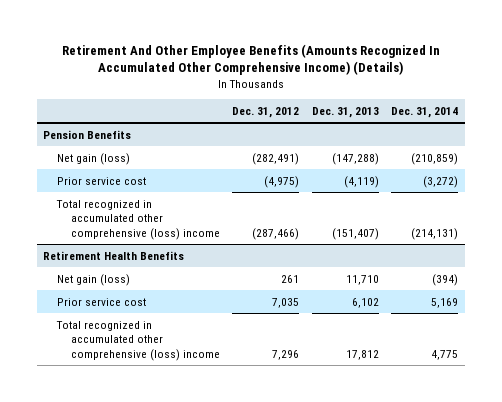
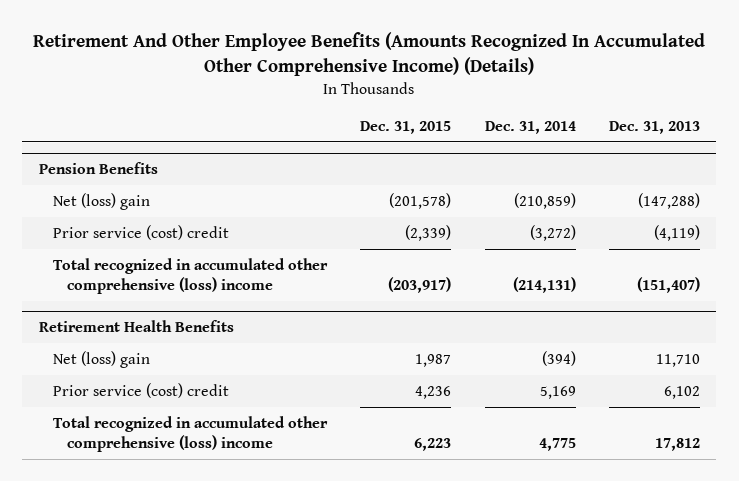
- | Dec. 31, 2012 | Dec. 31, 2013 | Dec. 31, 2014
+ | Dec. 31, 2015 | Dec. 31, 2014 | Dec. 31, 2013
@ Pension Benefits
- Net gain (loss) | (282,491) | (147,288) | (210,859)
- Prior service cost | (4,975) | (4,119) | (3,272)
+ Net (loss) gain | (201,578) | (210,859) | (147,288)
+ Prior service (cost) credit | (2,339) | (3,272) | (4,119)
@ Retirement Health Benefits
- Net gain (loss) | 261 | 11,710 | (394)
- Prior service cost | 7,035 | 6,102 | 5,169
+ Net (loss) gain | 1,987 | (394) | 11,710
+ Prior service (cost) credit | 4,236 | 5,169 | 6,102

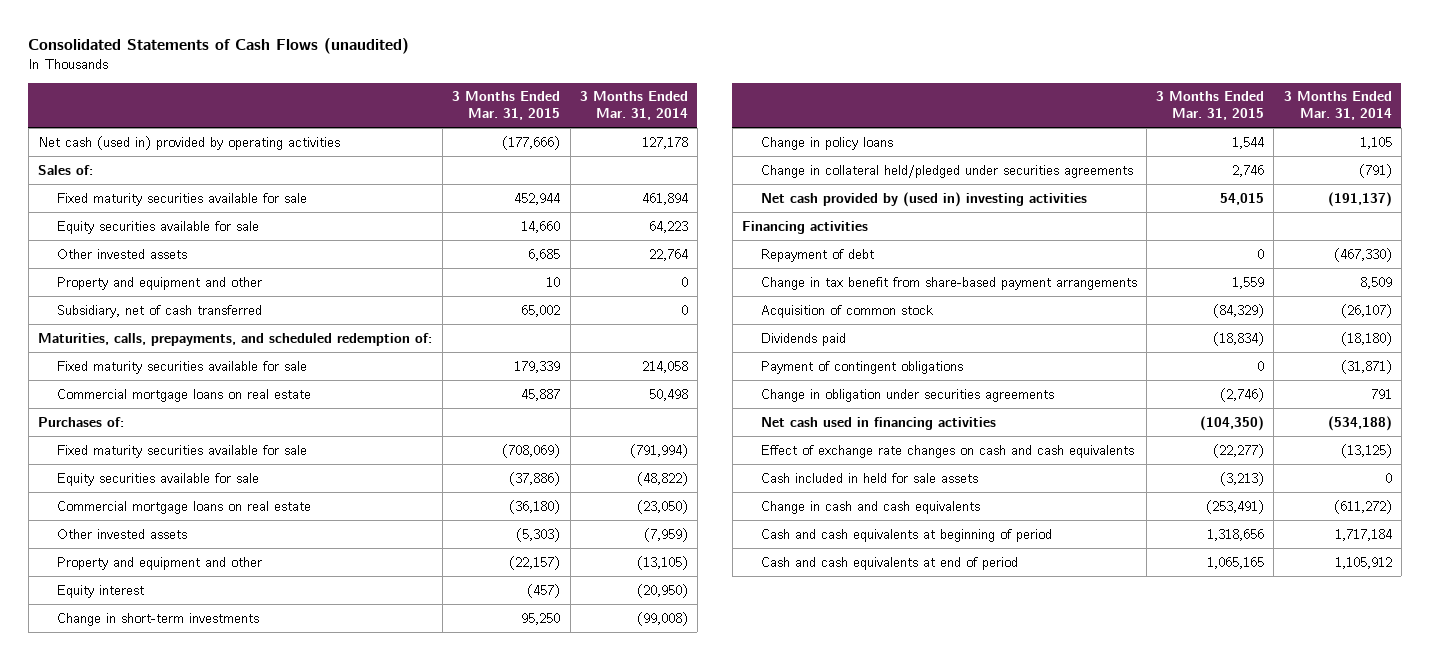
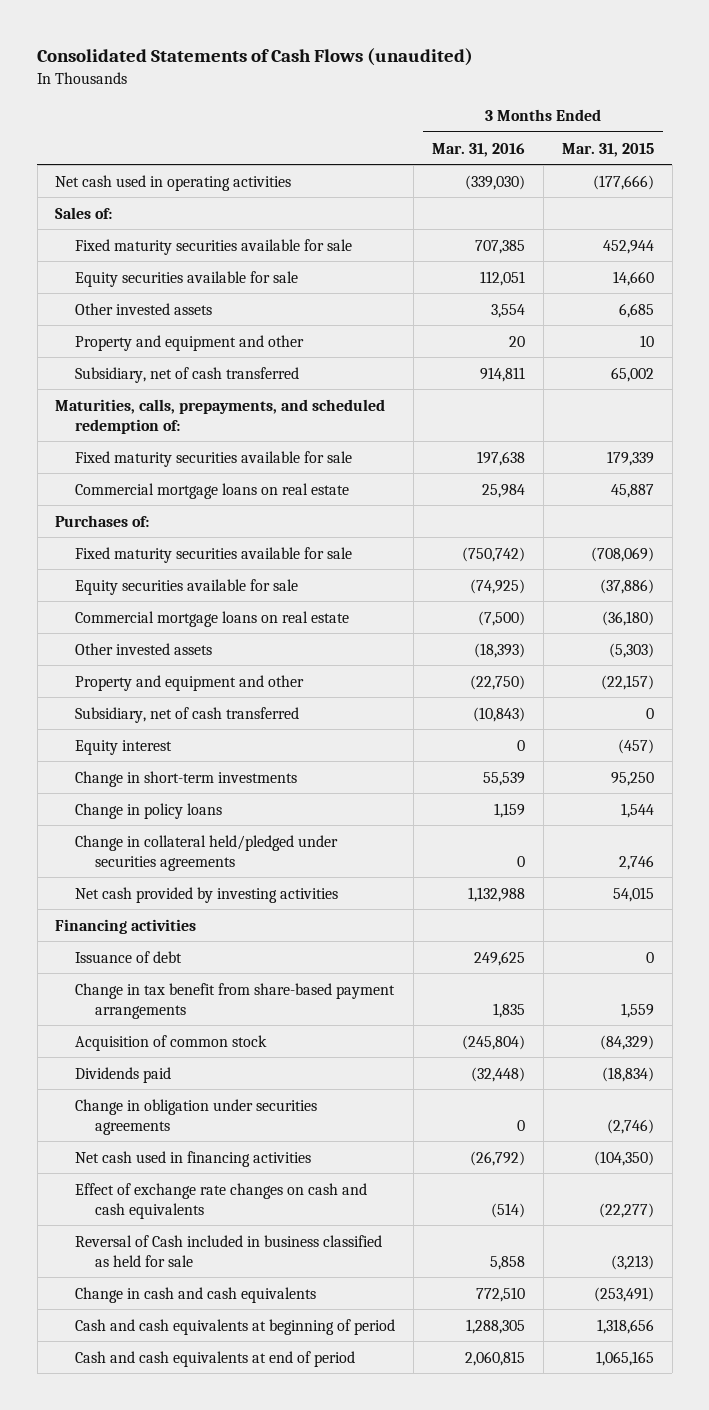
- | 3 Months Ended Mar. 31, 2015 | 3 Months Ended Mar. 31, 2014
+ | 3 Months Ended Mar. 31, 2016 | 3 Months Ended Mar. 31, 2015
- Net cash (used in) provided by operating activities | (177,666) | 127,178
+ Net cash used in operating activities | (339,030) | (177,666)
+ Subsidiary, net of cash transferred | (10,843) | 0
- Net cash provided by (used in) investing activities | 54,015 | (191,137)
+ Net cash provided by investing activities | 1,132,988 | 54,015
- Repayment of debt | 0 | (467,330)
+ Issuance of debt | 249,625 | 0
- Payment of contingent obligations | 0 | (31,871)
- Cash included in held for sale assets | (3,213) | 0
+ Reversal of Cash included in business classified as held for sale | 5,858 | (3,213)

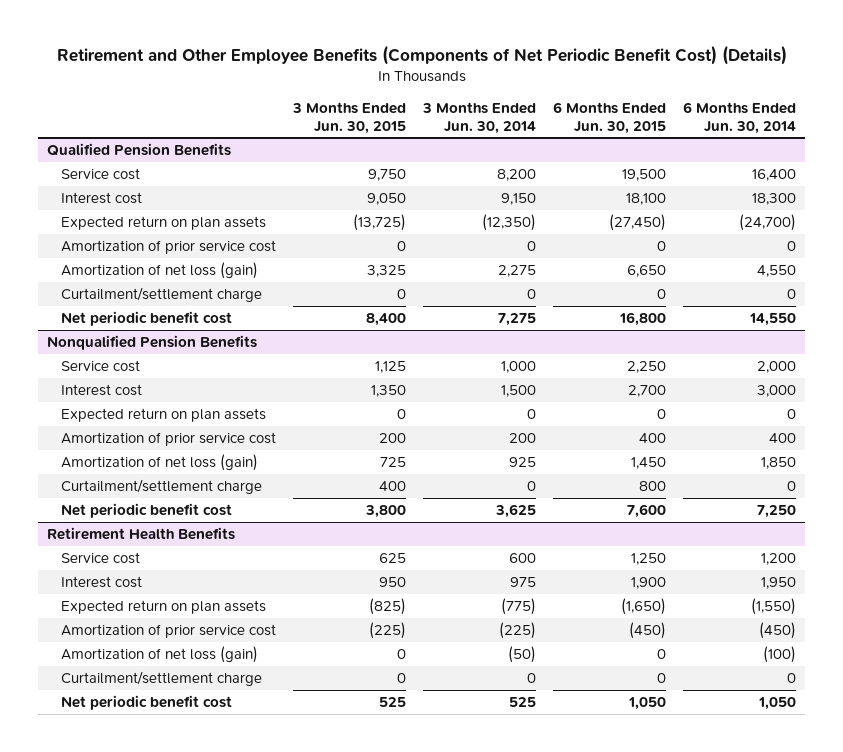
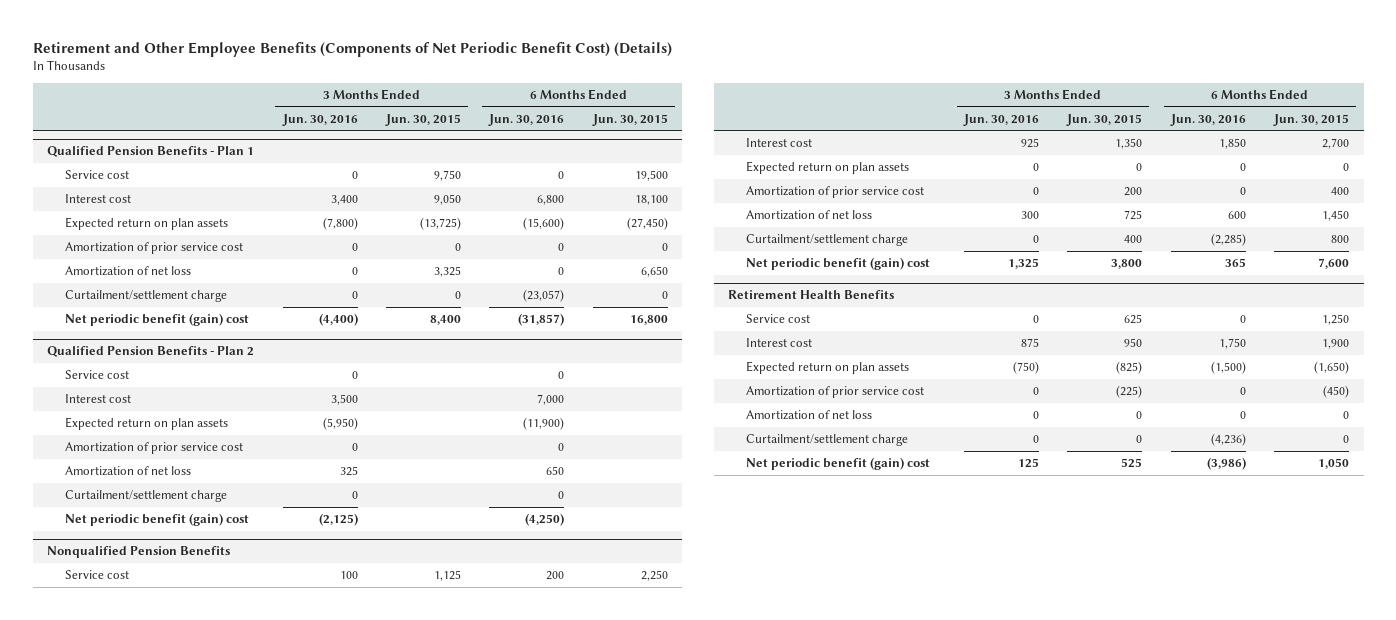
- | 3 Months Ended Jun. 30, 2015 | 3 Months Ended Jun. 30, 2014 | 6 Months Ended Jun. 30, 2015 | 6 Months Ended Jun. 30, 2014
+ | 3 Months Ended Jun. 30, 2016 | 3 Months Ended Jun. 30, 2015 | 6 Months Ended Jun. 30, 2016 | 6 Months Ended Jun. 30, 2015
- Qualified Pension Benefits
+ Qualified Pension Benefits - Plan 1
- Amortization of net loss (gain) | 3,325 | 2,275 | 6,650 | 4,550
+ Amortization of net loss | 0 | 3,325 | 0 | 6,650
- Net periodic benefit cost | 8,400 | 7,275 | 16,800 | 14,550
+ Net periodic benefit (gain) cost | (4,400) | 8,400 | (31,857) | 16,800
+ Qualified Pension Benefits - Plan 2
+ Service cost | 0 | | 0 |
+ Interest cost | 3,500 | | 7,000 |
+ Expected return on plan assets | (5,950) | | (11,900) |
+ Amortization of prior service cost | 0 | | 0 |
+ Amortization of net loss | 325 | | 650 |
+ Curtailment/settlement charge | 0 | | 0 |
+ Net periodic benefit (gain) cost | (2,125) | | (4,250) |
@ Nonqualified Pension Benefits
- Amortization of net loss (gain) | 725 | 925 | 1,450 | 1,850
+ Amortization of net loss | 300 | 725 | 600 | 1,450
- Net periodic benefit cost | 3,800 | 3,625 | 7,600 | 7,250
+ Net periodic benefit (gain) cost | 1,325 | 3,800 | 365 | 7,600
@ Retirement Health Benefits
- Amortization of net loss (gain) | 0 | (50) | 0 | (100)
+ Amortization of net loss | 0 | 0 | 0 | 0
- Net periodic benefit cost | 525 | 525 | 1,050 | 1,050
+ Net periodic benefit (gain) cost | 125 | 525 | (3,986) | 1,050

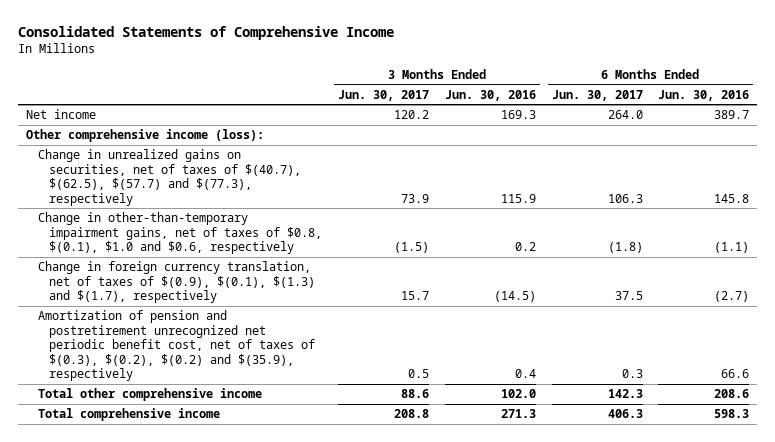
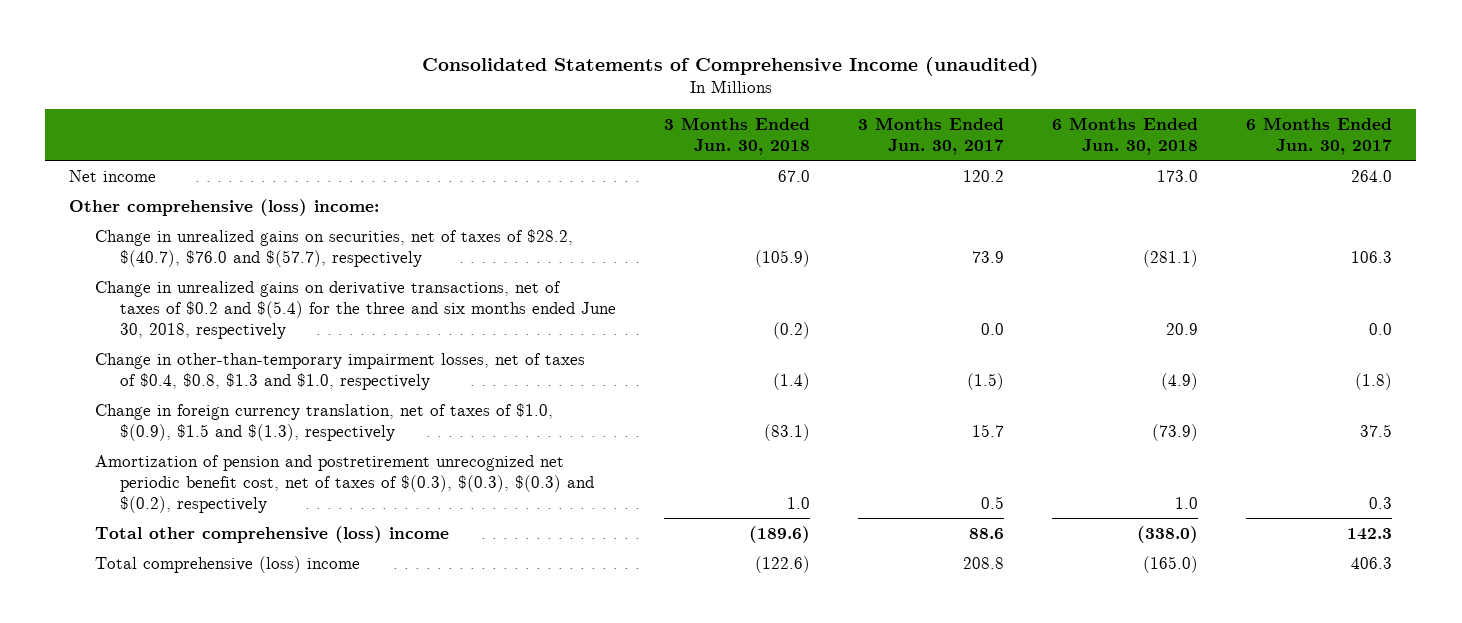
- Consolidated Statements of Comprehensive Income
+ Consolidated Statements of Comprehensive Income (unaudited)
- | 3 Months Ended Jun. 30, 2017 | 3 Months Ended Jun. 30, 2016 | 6 Months Ended Jun. 30, 2017 | 6 Months Ended Jun. 30, 2016
+ | 3 Months Ended Jun. 30, 2018 | 3 Months Ended Jun. 30, 2017 | 6 Months Ended Jun. 30, 2018 | 6 Months Ended Jun. 30, 2017
- Other comprehensive income (loss):
- Change in unrealized gains on securities, net of taxes of $(40.7), $(62.5), $(57.7) and $(77.3), respectively | 73.9 | 115.9 | 106.3 | 145.8
- Change in other-than-temporary impairment gains, net of taxes of $0.8, $(0.1), $1.0 and $0.6, respectively | (1.5) | 0.2 | (1.8) | (1.1)
- Change in foreign currency translation, net of taxes of $(0.9), $(0.1), $(1.3) and $(1.7), respectively | 15.7 | (14.5) | 37.5 | (2.7)
- Amortization of pension and postretirement unrecognized net periodic benefit cost, net of taxes of $(0.3), $(0.2), $(0.2) and $(35.9), respectively | 0.5 | 0.4 | 0.3 | 66.6
- Total other comprehensive income | 88.6 | 102.0 | 142.3 | 208.6
- Total comprehensive income | 208.8 | 271.3 | 406.3 | 598.3
+ Other comprehensive (loss) income:
+ Change in unrealized gains on securities, net of taxes of $28.2, $(40.7), $76.0 and $(57.7), respectively | (105.9) | 73.9 | (281.1) | 106.3
+ Change in unrealized gains on derivative transactions, net of taxes of $0.2 and $(5.4) for the three and six months ended June 30, 2018, respectively | (0.2) | 0.0 | 20.9 | 0.0
+ Change in other-than-temporary impairment losses, net of taxes of $0.4, $0.8, $1.3 and $1.0, respectively | (1.4) | (1.5) | (4.9) | (1.8)
+ Change in foreign currency translation, net of taxes of $1.0, $(0.9), $1.5 and $(1.3), respectively | (83.1) | 15.7 | (73.9) | 37.5
+ Amortization of pension and postretirement unrecognized net periodic benefit cost, net of taxes of $(0.3), $(0.3), $(0.3) and $(0.2), respectively | 1.0 | 0.5 | 1.0 | 0.3
+ Total other comprehensive (loss) income | (189.6) | 88.6 | (338.0) | 142.3
+ Total comprehensive (loss) income | (122.6) | 208.8 | (165.0) | 406.3

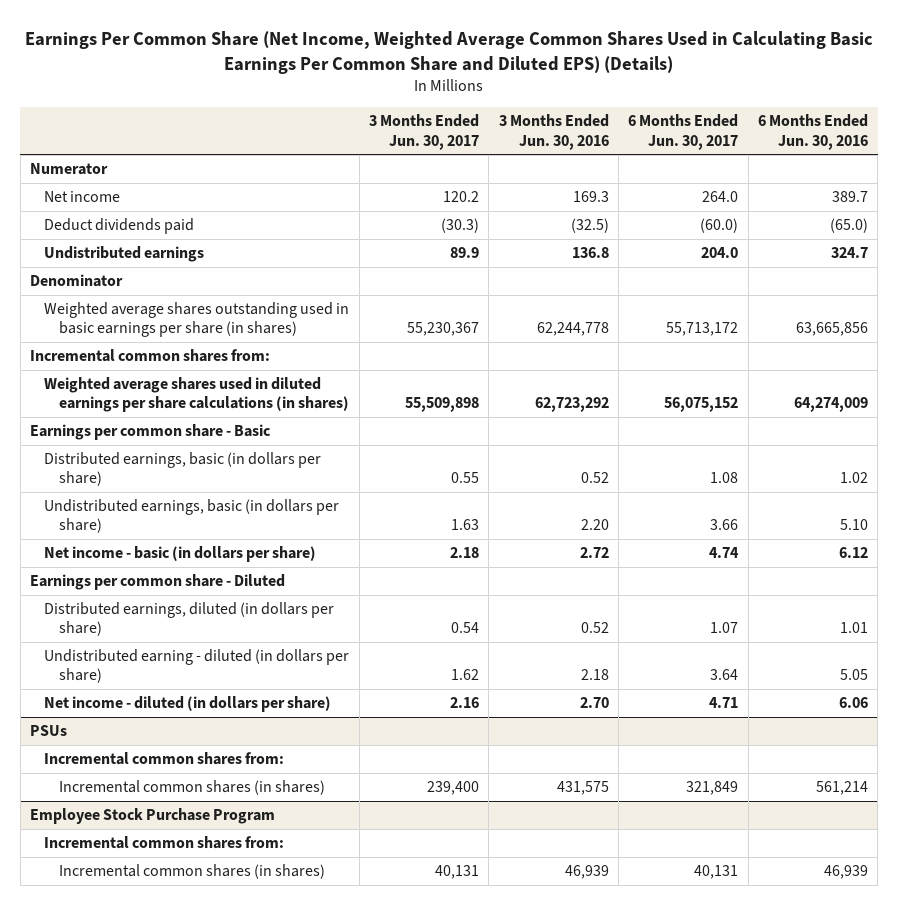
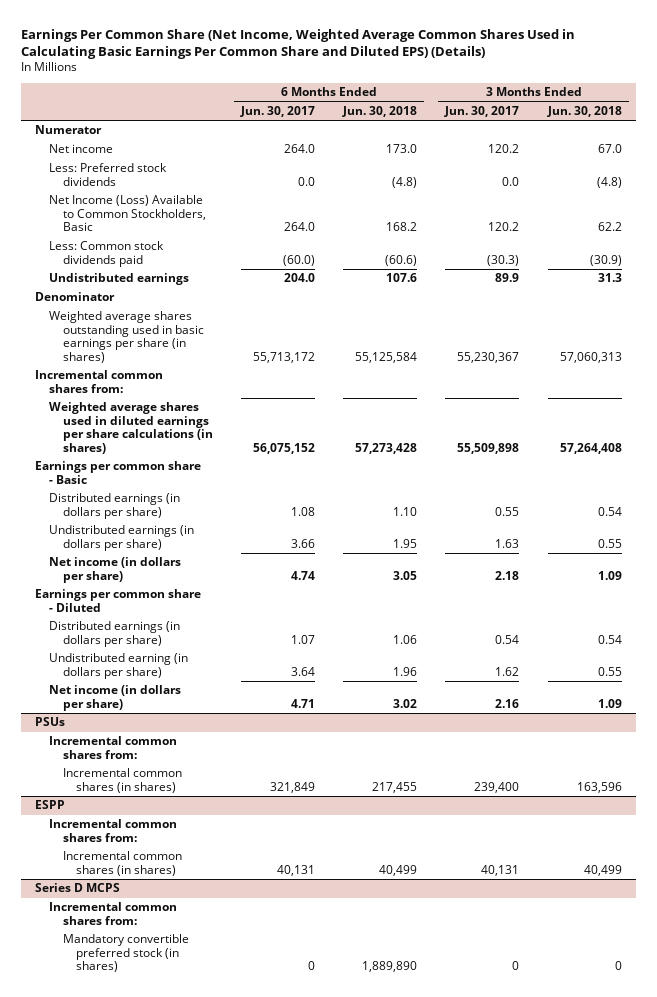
- | 3 Months Ended Jun. 30, 2017 | 3 Months Ended Jun. 30, 2016 | 6 Months Ended Jun. 30, 2017 | 6 Months Ended Jun. 30, 2016
+ | 6 Months Ended Jun. 30, 2017 | 6 Months Ended Jun. 30, 2018 | 3 Months Ended Jun. 30, 2017 | 3 Months Ended Jun. 30, 2018
- Deduct dividends paid | (30.3) | (32.5) | (60.0) | (65.0)
+ Less: Preferred stock dividends | 0.0 | (4.8) | 0.0 | (4.8)
+ Net Income (Loss) Available to Common Stockholders, Basic | 264.0 | 168.2 | 120.2 | 62.2
+ Less: Common stock dividends paid | (60.0) | (60.6) | (30.3) | (30.9)
- Distributed earnings, basic (in dollars per share) | 0.55 | 0.52 | 1.08 | 1.02
- Undistributed earnings, basic (in dollars per share) | 1.63 | 2.20 | 3.66 | 5.10
- Net income - basic (in dollars per share) | 2.18 | 2.72 | 4.74 | 6.12
+ Distributed earnings (in dollars per share) | 1.08 | 1.10 | 0.55 | 0.54
+ Undistributed earnings (in dollars per share) | 3.66 | 1.95 | 1.63 | 0.55
+ Net income (in dollars per share) | 4.74 | 3.05 | 2.18 | 1.09
- Distributed earnings, diluted (in dollars per share) | 0.54 | 0.52 | 1.07 | 1.01
- Undistributed earning - diluted (in dollars per share) | 1.62 | 2.18 | 3.64 | 5.05
- Net income - diluted (in dollars per share) | 2.16 | 2.70 | 4.71 | 6.06
+ Distributed earnings (in dollars per share) | 1.07 | 1.06 | 0.54 | 0.54
+ Undistributed earning (in dollars per share) | 3.64 | 1.96 | 1.62 | 0.55
+ Net income (in dollars per share) | 4.71 | 3.02 | 2.16 | 1.09
- Employee Stock Purchase Program
+ ESPP
+ Series D MCPS
+ Incremental common shares from:
+ Mandatory convertible preferred stock (in shares) | 0 | 1,889,890 | 0 | 0

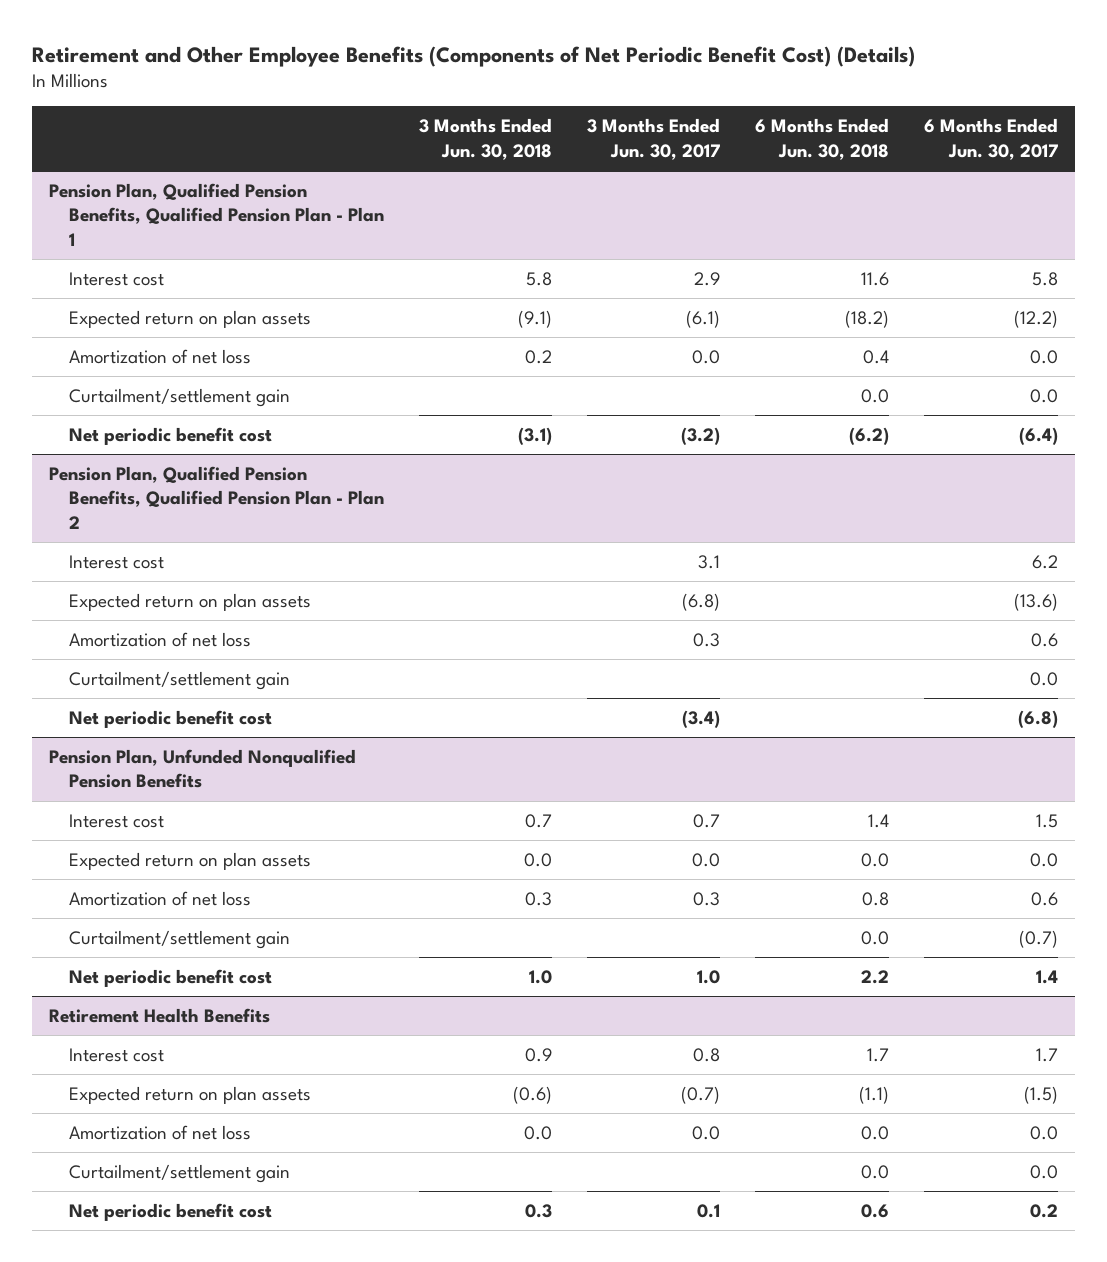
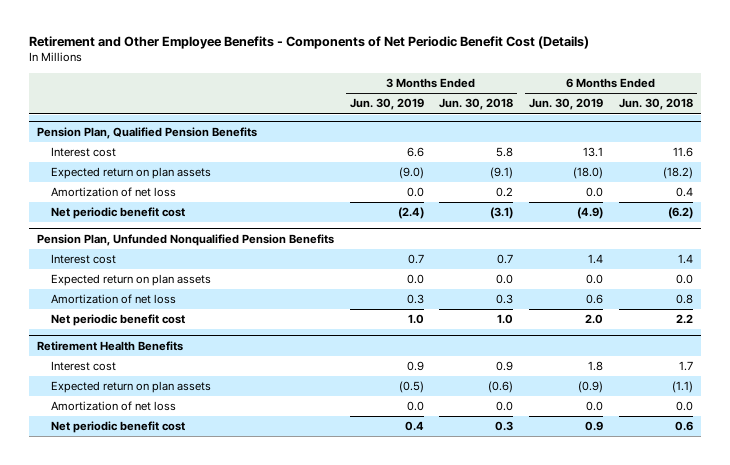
- Retirement and Other Employee Benefits (Components of Net Periodic Benefit Cost) (Details)
+ Retirement and Other Employee Benefits - Components of Net Periodic Benefit Cost (Details)
- | 3 Months Ended Jun. 30, 2018 | 3 Months Ended Jun. 30, 2017 | 6 Months Ended Jun. 30, 2018 | 6 Months Ended Jun. 30, 2017
+ | 3 Months Ended Jun. 30, 2019 | 3 Months Ended Jun. 30, 2018 | 6 Months Ended Jun. 30, 2019 | 6 Months Ended Jun. 30, 2018
- Pension Plan, Qualified Pension Benefits, Qualified Pension Plan - Plan 1
+ Pension Plan, Qualified Pension Benefits
- Curtailment/settlement gain | | | 0.0 | 0.0
- Pension Plan, Qualified Pension Benefits, Qualified Pension Plan - Plan 2
- Interest cost | | 3.1 | | 6.2
- Expected return on plan assets | | (6.8) | | (13.6)
- Amortization of net loss | | 0.3 | | 0.6
- Curtailment/settlement gain | | | | 0.0
- Net periodic benefit cost | | (3.4) | | (6.8)
@ Pension Plan, Unfunded Nonqualified Pension Benefits
- Curtailment/settlement gain | | | 0.0 | (0.7)
@ Retirement Health Benefits
- Curtailment/settlement gain | | | 0.0 | 0.0

